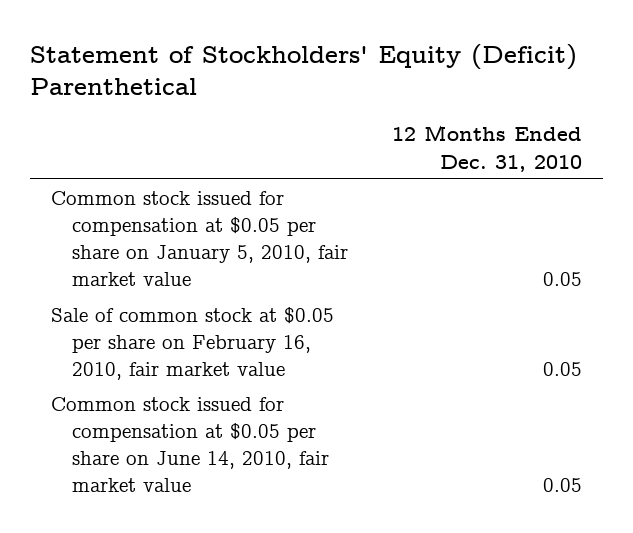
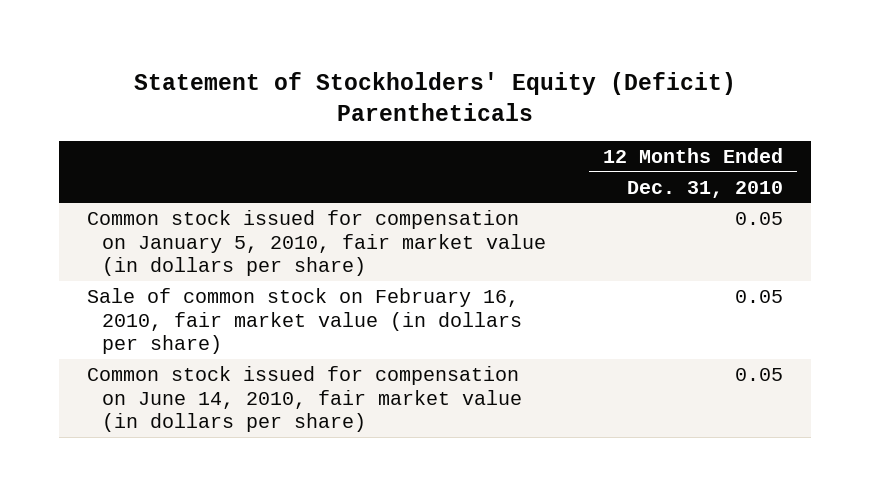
- Statement of Stockholders' Equity (Deficit) Parenthetical
+ Statement of Stockholders' Equity (Deficit) Parentheticals
- Common stock issued for compensation at $0.05 per share on January 5, 2010, fair market value | 0.05
- Sale of common stock at $0.05 per share on February 16, 2010, fair market value | 0.05
- Common stock issued for compensation at $0.05 per share on June 14, 2010, fair market value | 0.05
+ Common stock issued for compensation on January 5, 2010, fair market value (in dollars per share) | 0.05
+ Sale of common stock on February 16, 2010, fair market value (in dollars per share) | 0.05
+ Common stock issued for compensation on June 14, 2010, fair market value (in dollars per share) | 0.05

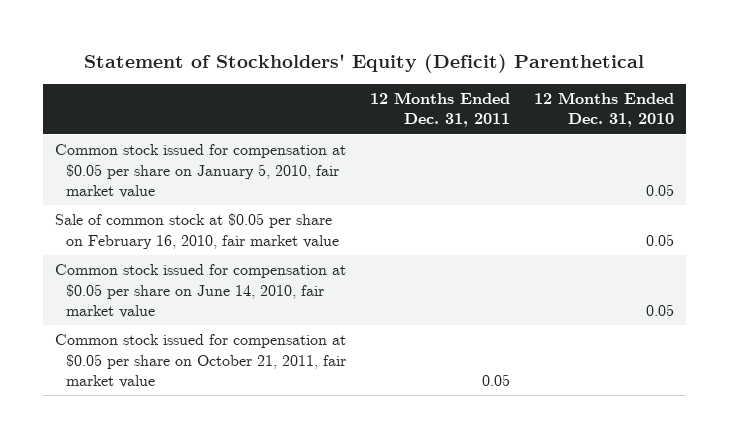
- Statement of Stockholders' Equity (Deficit) Parentheticals
+ Statement of Stockholders' Equity (Deficit) Parenthetical
- | 12 Months Ended Dec. 31, 2010
+ | 12 Months Ended Dec. 31, 2011 | 12 Months Ended Dec. 31, 2010
- Common stock issued for compensation on January 5, 2010, fair market value (in dollars per share) | 0.05
- Sale of common stock on February 16, 2010, fair market value (in dollars per share) | 0.05
- Common stock issued for compensation on June 14, 2010, fair market value (in dollars per share) | 0.05
+ Common stock issued for compensation at $0.05 per share on January 5, 2010, fair market value | | 0.05
+ Sale of common stock at $0.05 per share on February 16, 2010, fair market value | | 0.05
+ Common stock issued for compensation at $0.05 per share on June 14, 2010, fair market value | | 0.05
+ Common stock issued for compensation at $0.05 per share on October 21, 2011, fair market value | 0.05 |

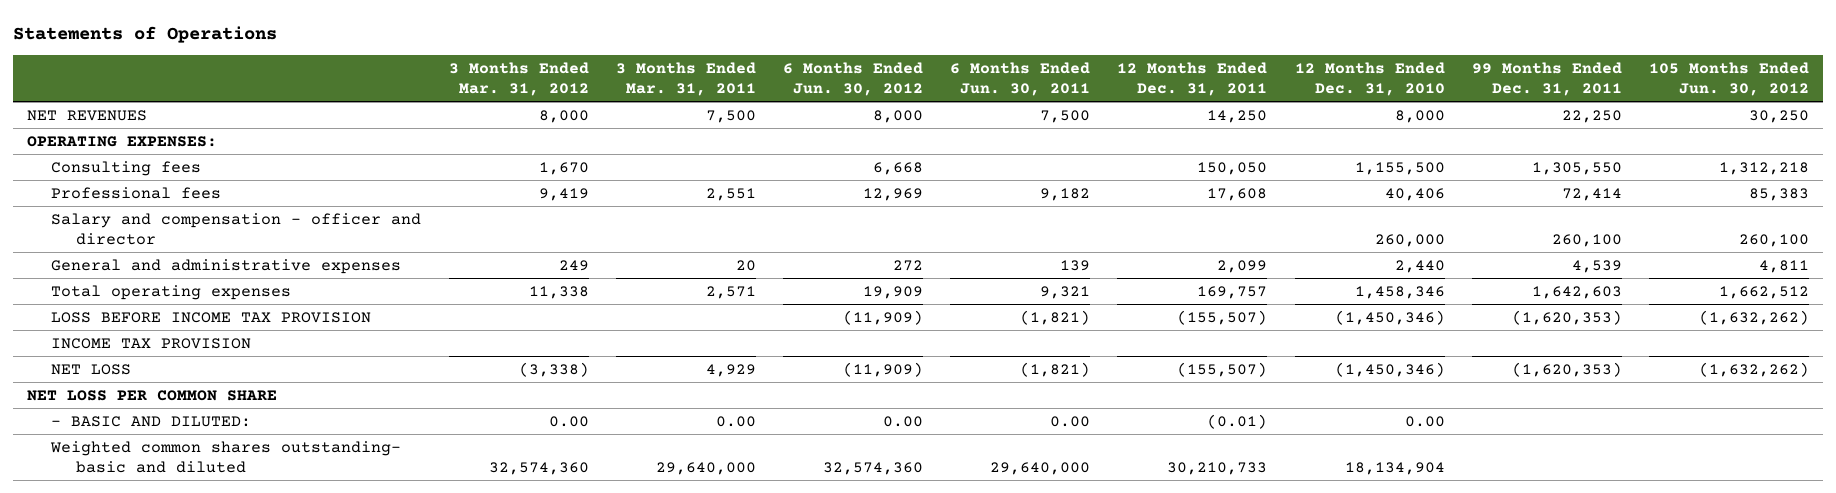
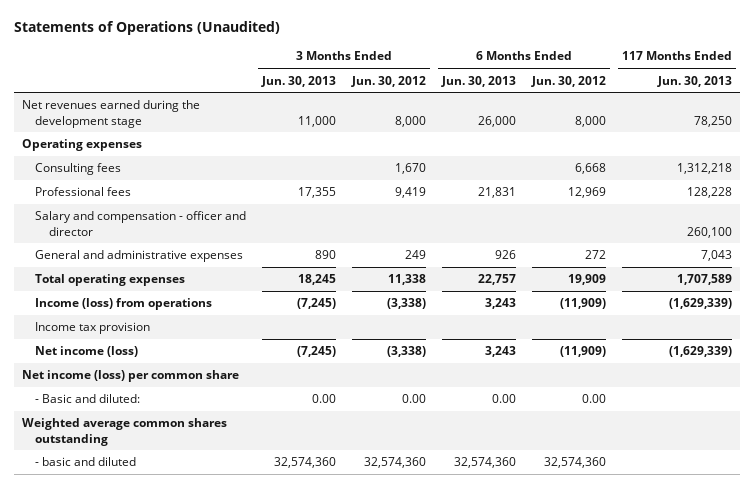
- Statements of Operations
+ Statements of Operations (Unaudited)
- | 3 Months Ended Mar. 31, 2012 | 3 Months Ended Mar. 31, 2011 | 6 Months Ended Jun. 30, 2012 | 6 Months Ended Jun. 30, 2011 | 12 Months Ended Dec. 31, 2011 | 12 Months Ended Dec. 31, 2010 | 99 Months Ended Dec. 31, 2011 | 105 Months Ended Jun. 30, 2012
+ | 3 Months Ended Jun. 30, 2013 | 3 Months Ended Jun. 30, 2012 | 6 Months Ended Jun. 30, 2013 | 6 Months Ended Jun. 30, 2012 | 117 Months Ended Jun. 30, 2013
- NET REVENUES | 8,000 | 7,500 | 8,000 | 7,500 | 14,250 | 8,000 | 22,250 | 30,250
- OPERATING EXPENSES:
+ Net revenues earned during the development stage | 11,000 | 8,000 | 26,000 | 8,000 | 78,250
+ Operating expenses
- LOSS BEFORE INCOME TAX PROVISION | | | (11,909) | (1,821) | (155,507) | (1,450,346) | (1,620,353) | (1,632,262)
- INCOME TAX PROVISION
- NET LOSS | (3,338) | 4,929 | (11,909) | (1,821) | (155,507) | (1,450,346) | (1,620,353) | (1,632,262)
- NET LOSS PER COMMON SHARE
- - BASIC AND DILUTED: | 0.00 | 0.00 | 0.00 | 0.00 | (0.01) | 0.00 | |
- Weighted common shares outstanding- basic and diluted | 32,574,360 | 29,640,000 | 32,574,360 | 29,640,000 | 30,210,733 | 18,134,904 | |
+ Income (loss) from operations | (7,245) | (3,338) | 3,243 | (11,909) | (1,629,339)
+ Income tax provision
+ Net income (loss) | (7,245) | (3,338) | 3,243 | (11,909) | (1,629,339)
+ Net income (loss) per common share
+ - Basic and diluted: | 0.00 | 0.00 | 0.00 | 0.00 |
+ Weighted average common shares outstanding
+ - basic and diluted | 32,574,360 | 32,574,360 | 32,574,360 | 32,574,360 |

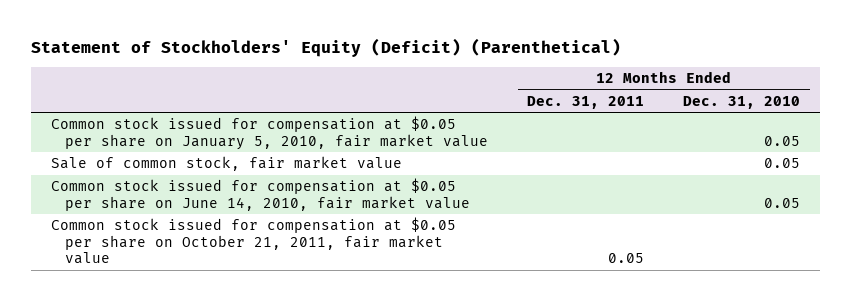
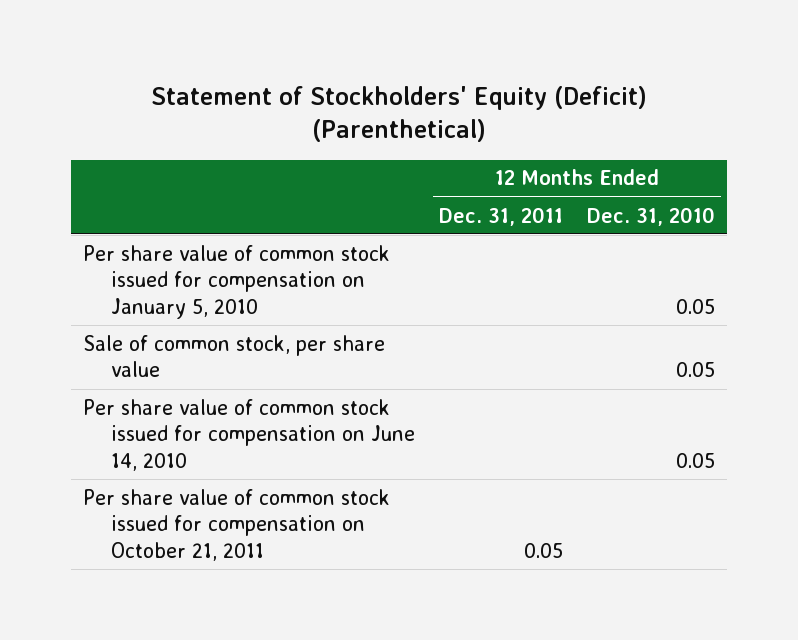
- Common stock issued for compensation at $0.05 per share on January 5, 2010, fair market value | | 0.05
- Sale of common stock, fair market value | | 0.05
- Common stock issued for compensation at $0.05 per share on June 14, 2010, fair market value | | 0.05
- Common stock issued for compensation at $0.05 per share on October 21, 2011, fair market value | 0.05 |
+ Per share value of common stock issued for compensation on January 5, 2010 | | 0.05
+ Sale of common stock, per share value | | 0.05
+ Per share value of common stock issued for compensation on June 14, 2010 | | 0.05
+ Per share value of common stock issued for compensation on October 21, 2011 | 0.05 |

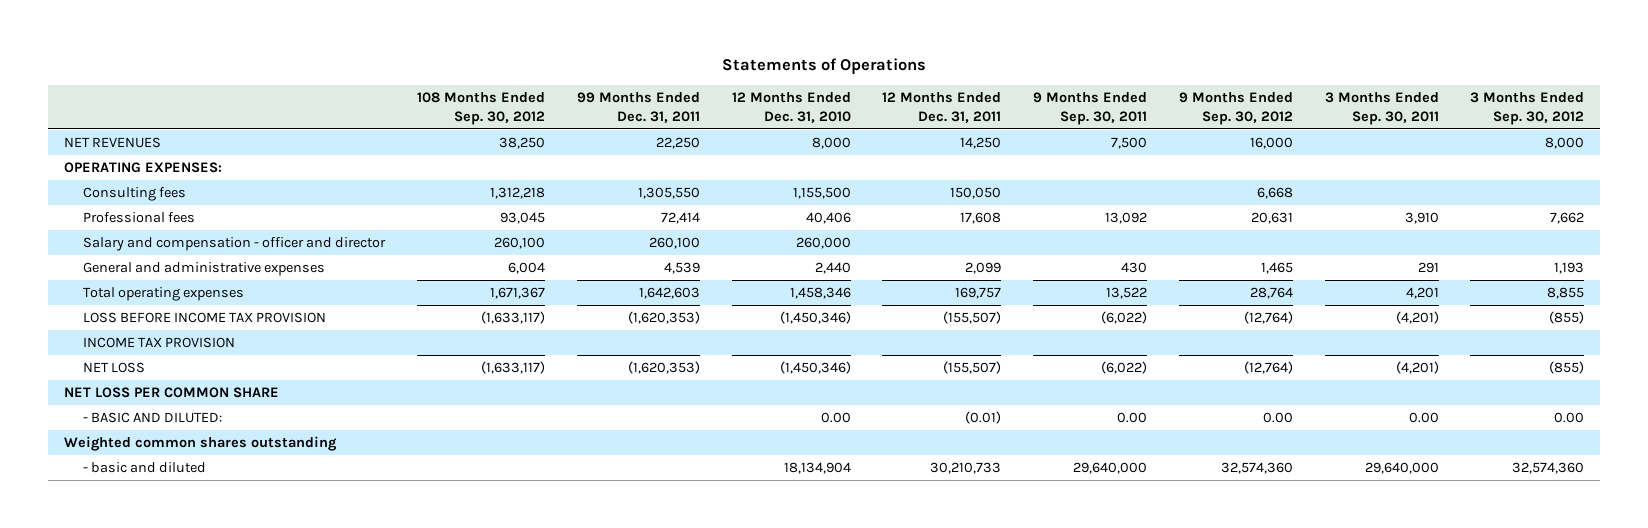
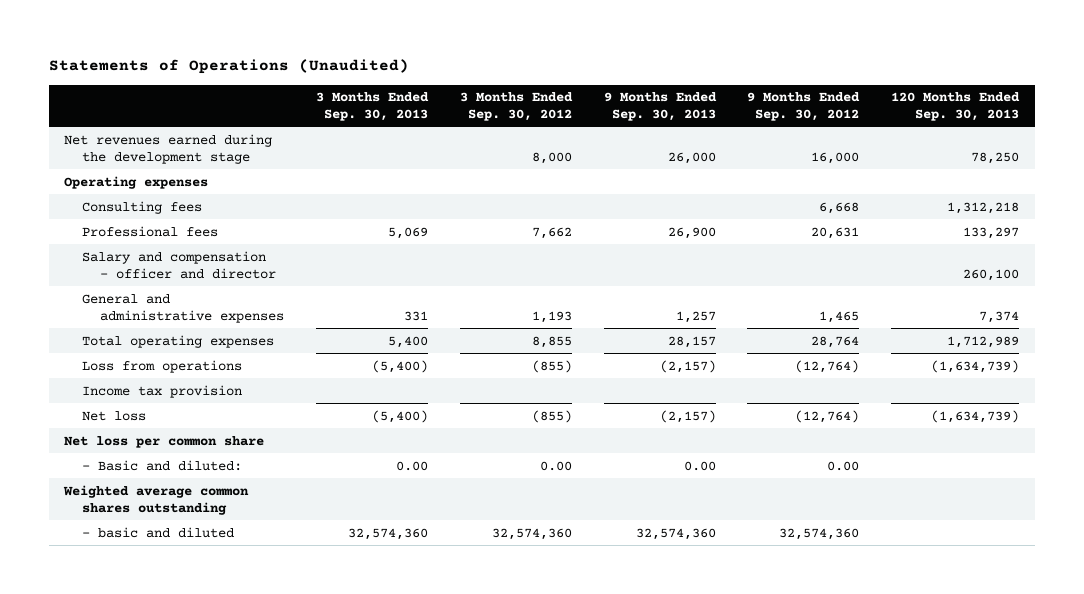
- Statements of Operations
+ Statements of Operations (Unaudited)
- | 108 Months Ended Sep. 30, 2012 | 99 Months Ended Dec. 31, 2011 | 12 Months Ended Dec. 31, 2010 | 12 Months Ended Dec. 31, 2011 | 9 Months Ended Sep. 30, 2011 | 9 Months Ended Sep. 30, 2012 | 3 Months Ended Sep. 30, 2011 | 3 Months Ended Sep. 30, 2012
+ | 3 Months Ended Sep. 30, 2013 | 3 Months Ended Sep. 30, 2012 | 9 Months Ended Sep. 30, 2013 | 9 Months Ended Sep. 30, 2012 | 120 Months Ended Sep. 30, 2013
- NET REVENUES | 38,250 | 22,250 | 8,000 | 14,250 | 7,500 | 16,000 | | 8,000
- OPERATING EXPENSES:
+ Net revenues earned during the development stage | | 8,000 | 26,000 | 16,000 | 78,250
+ Operating expenses
- LOSS BEFORE INCOME TAX PROVISION | (1,633,117) | (1,620,353) | (1,450,346) | (155,507) | (6,022) | (12,764) | (4,201) | (855)
- INCOME TAX PROVISION
- NET LOSS | (1,633,117) | (1,620,353) | (1,450,346) | (155,507) | (6,022) | (12,764) | (4,201) | (855)
- NET LOSS PER COMMON SHARE
- - BASIC AND DILUTED: | | | 0.00 | (0.01) | 0.00 | 0.00 | 0.00 | 0.00
- Weighted common shares outstanding
+ Loss from operations | (5,400) | (855) | (2,157) | (12,764) | (1,634,739)
+ Income tax provision
+ Net loss | (5,400) | (855) | (2,157) | (12,764) | (1,634,739)
+ Net loss per common share
+ - Basic and diluted: | 0.00 | 0.00 | 0.00 | 0.00 |
+ Weighted average common shares outstanding

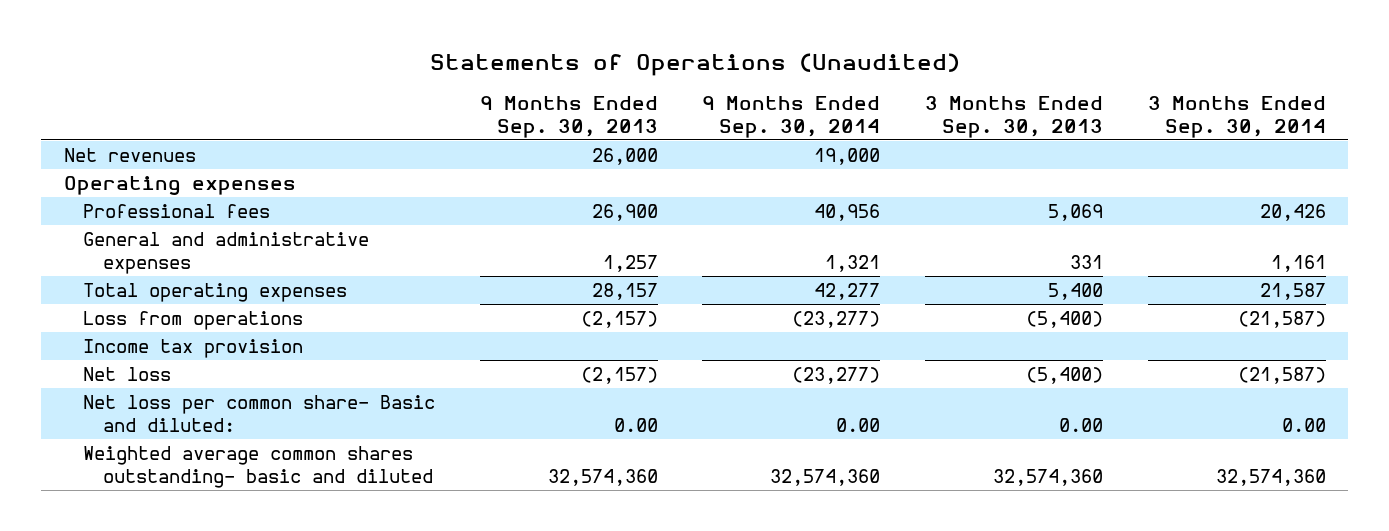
- | 3 Months Ended Sep. 30, 2013 | 3 Months Ended Sep. 30, 2012 | 9 Months Ended Sep. 30, 2013 | 9 Months Ended Sep. 30, 2012 | 120 Months Ended Sep. 30, 2013
+ | 9 Months Ended Sep. 30, 2013 | 9 Months Ended Sep. 30, 2014 | 3 Months Ended Sep. 30, 2013 | 3 Months Ended Sep. 30, 2014
- Net revenues earned during the development stage | | 8,000 | 26,000 | 16,000 | 78,250
+ Net revenues | 26,000 | 19,000 | |
- Consulting fees | | | | 6,668 | 1,312,218
- Salary and compensation - officer and director | | | | | 260,100
- Net loss per common share
- - Basic and diluted: | 0.00 | 0.00 | 0.00 | 0.00 |
- Weighted average common shares outstanding
- - basic and diluted | 32,574,360 | 32,574,360 | 32,574,360 | 32,574,360 |
+ Net loss per common share- Basic and diluted: | 0.00 | 0.00 | 0.00 | 0.00
+ Weighted average common shares outstanding- basic and diluted | 32,574,360 | 32,574,360 | 32,574,360 | 32,574,360

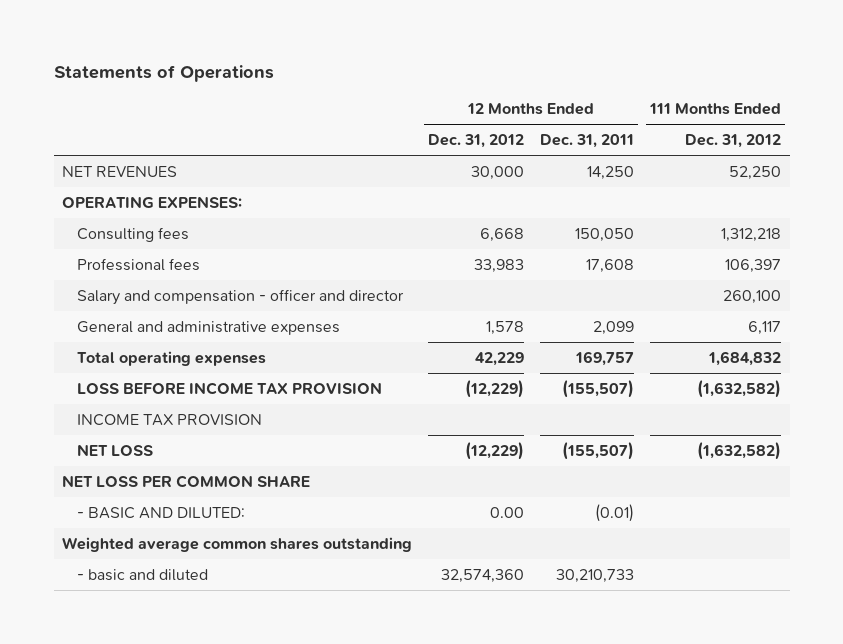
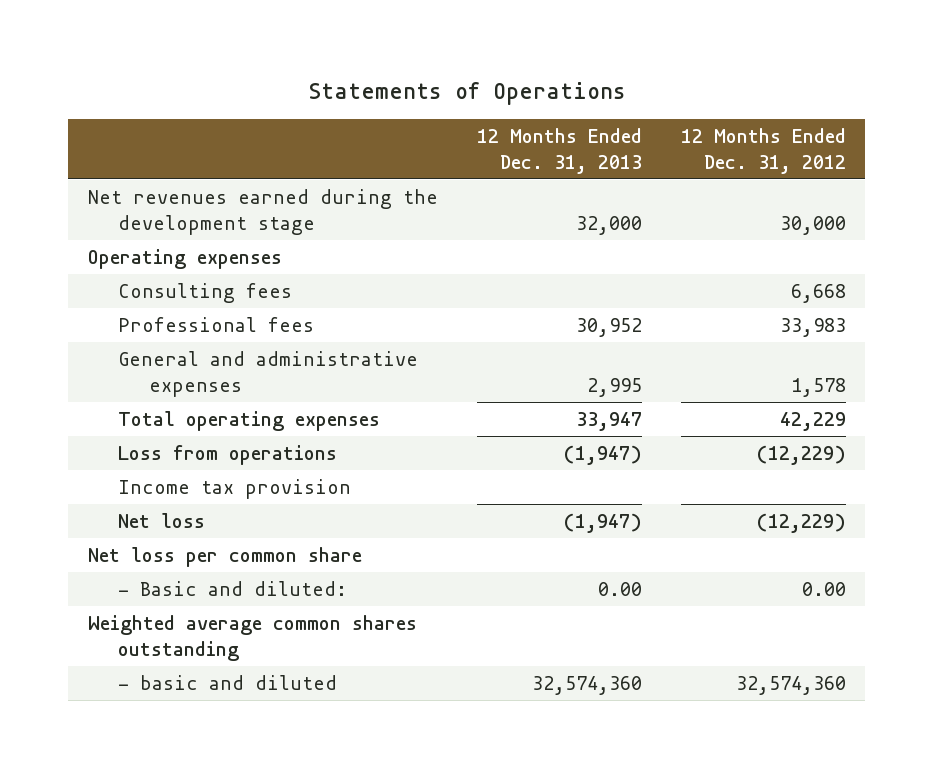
- | 12 Months Ended Dec. 31, 2012 | 12 Months Ended Dec. 31, 2011 | 111 Months Ended Dec. 31, 2012
+ | 12 Months Ended Dec. 31, 2013 | 12 Months Ended Dec. 31, 2012
- NET REVENUES | 30,000 | 14,250 | 52,250
- OPERATING EXPENSES:
+ Net revenues earned during the development stage | 32,000 | 30,000
+ Operating expenses
- Salary and compensation - officer and director | | | 260,100
- LOSS BEFORE INCOME TAX PROVISION | (12,229) | (155,507) | (1,632,582)
- INCOME TAX PROVISION
- NET LOSS | (12,229) | (155,507) | (1,632,582)
- NET LOSS PER COMMON SHARE
- - BASIC AND DILUTED: | 0.00 | (0.01) |
+ Loss from operations | (1,947) | (12,229)
+ Income tax provision
+ Net loss | (1,947) | (12,229)
+ Net loss per common share
+ - Basic and diluted: | 0.00 | 0.00

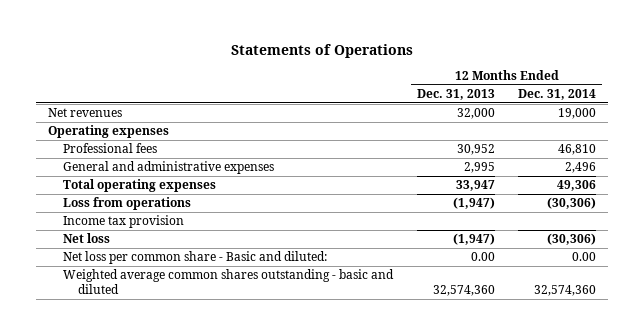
- | 12 Months Ended Dec. 31, 2013 | 12 Months Ended Dec. 31, 2012
+ | 12 Months Ended Dec. 31, 2013 | 12 Months Ended Dec. 31, 2014
- Net revenues earned during the development stage | 32,000 | 30,000
+ Net revenues | 32,000 | 19,000
- Consulting fees | | 6,668
- Net loss per common share
- - Basic and diluted: | 0.00 | 0.00
- Weighted average common shares outstanding
- - basic and diluted | 32,574,360 | 32,574,360
+ Net loss per common share - Basic and diluted: | 0.00 | 0.00
+ Weighted average common shares outstanding - basic and diluted | 32,574,360 | 32,574,360

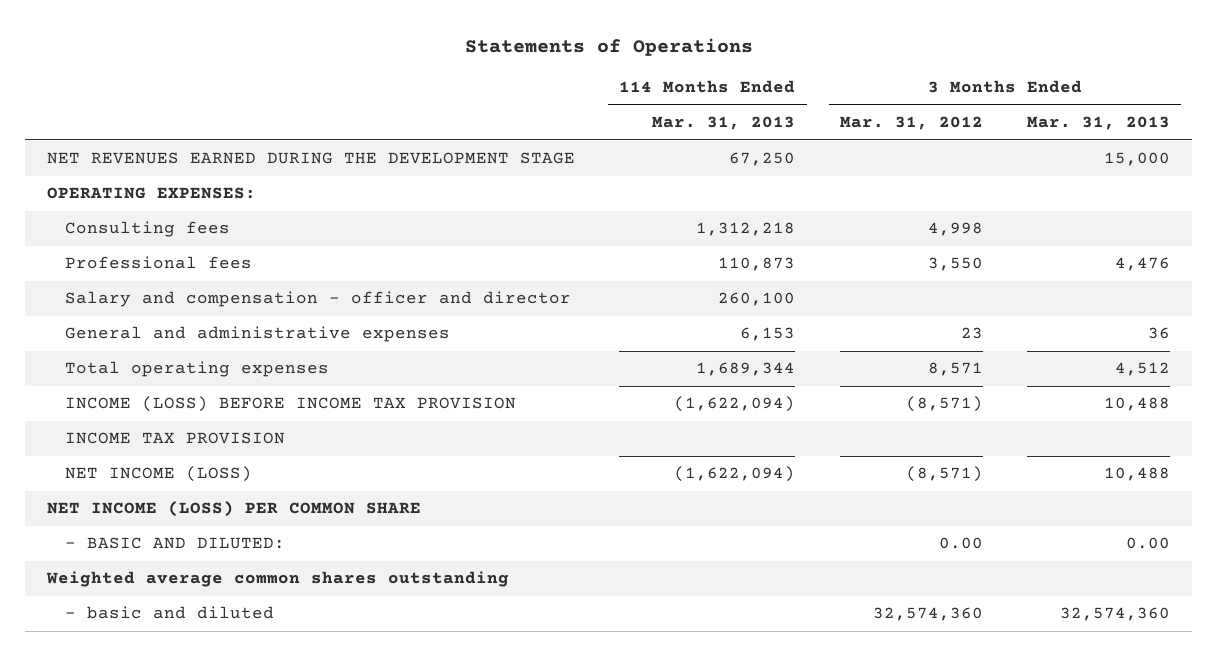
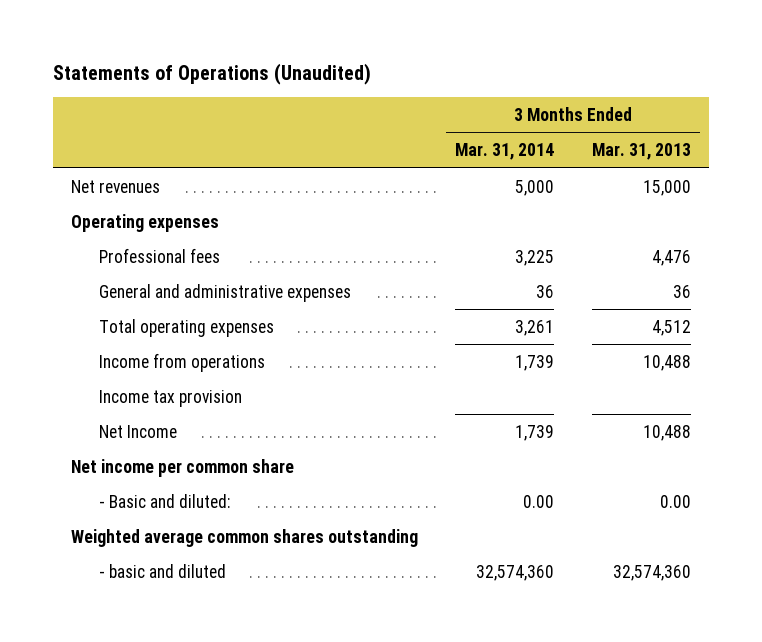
- Statements of Operations
+ Statements of Operations (Unaudited)
- | 114 Months Ended Mar. 31, 2013 | 3 Months Ended Mar. 31, 2012 | 3 Months Ended Mar. 31, 2013
+ | 3 Months Ended Mar. 31, 2014 | 3 Months Ended Mar. 31, 2013
- NET REVENUES EARNED DURING THE DEVELOPMENT STAGE | 67,250 | | 15,000
- OPERATING EXPENSES:
- Consulting fees | 1,312,218 | 4,998 |
+ Net revenues | 5,000 | 15,000
+ Operating expenses
- Salary and compensation - officer and director | 260,100 | |
- INCOME (LOSS) BEFORE INCOME TAX PROVISION | (1,622,094) | (8,571) | 10,488
- INCOME TAX PROVISION
- NET INCOME (LOSS) | (1,622,094) | (8,571) | 10,488
- NET INCOME (LOSS) PER COMMON SHARE
- - BASIC AND DILUTED: | | 0.00 | 0.00
+ Income from operations | 1,739 | 10,488
+ Income tax provision
+ Net Income | 1,739 | 10,488
+ Net income per common share
+ - Basic and diluted: | 0.00 | 0.00

